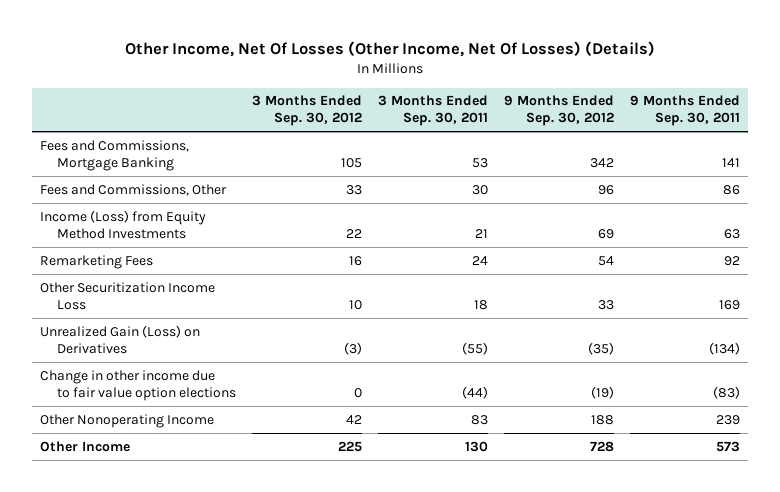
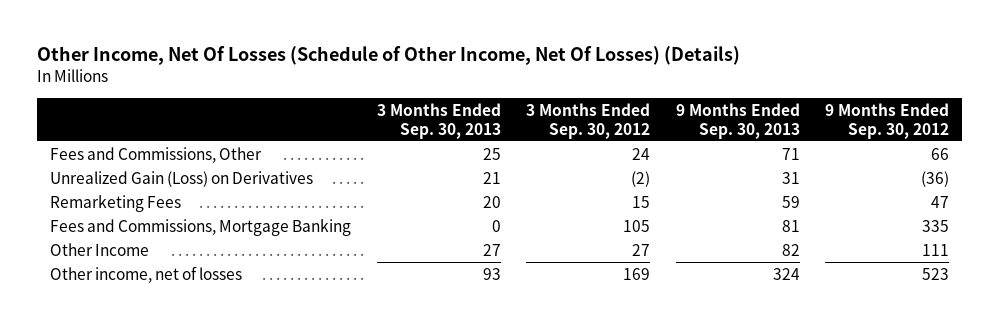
- Other Income, Net Of Losses (Other Income, Net Of Losses) (Details)
+ Other Income, Net Of Losses (Schedule of Other Income, Net Of Losses) (Details)
- | 3 Months Ended Sep. 30, 2012 | 3 Months Ended Sep. 30, 2011 | 9 Months Ended Sep. 30, 2012 | 9 Months Ended Sep. 30, 2011
+ | 3 Months Ended Sep. 30, 2013 | 3 Months Ended Sep. 30, 2012 | 9 Months Ended Sep. 30, 2013 | 9 Months Ended Sep. 30, 2012
- Fees and Commissions, Mortgage Banking | 105 | 53 | 342 | 141
- Fees and Commissions, Other | 33 | 30 | 96 | 86
- Income (Loss) from Equity Method Investments | 22 | 21 | 69 | 63
- Remarketing Fees | 16 | 24 | 54 | 92
- Other Securitization Income Loss | 10 | 18 | 33 | 169
- Unrealized Gain (Loss) on Derivatives | (3) | (55) | (35) | (134)
- Change in other income due to fair value option elections | 0 | (44) | (19) | (83)
- Other Nonoperating Income | 42 | 83 | 188 | 239
- Other Income | 225 | 130 | 728 | 573
+ Fees and Commissions, Other | 25 | 24 | 71 | 66
+ Unrealized Gain (Loss) on Derivatives | 21 | (2) | 31 | (36)
+ Remarketing Fees | 20 | 15 | 59 | 47
+ Fees and Commissions, Mortgage Banking | 0 | 105 | 81 | 335
+ Other Income | 27 | 27 | 82 | 111
+ Other income, net of losses | 93 | 169 | 324 | 523

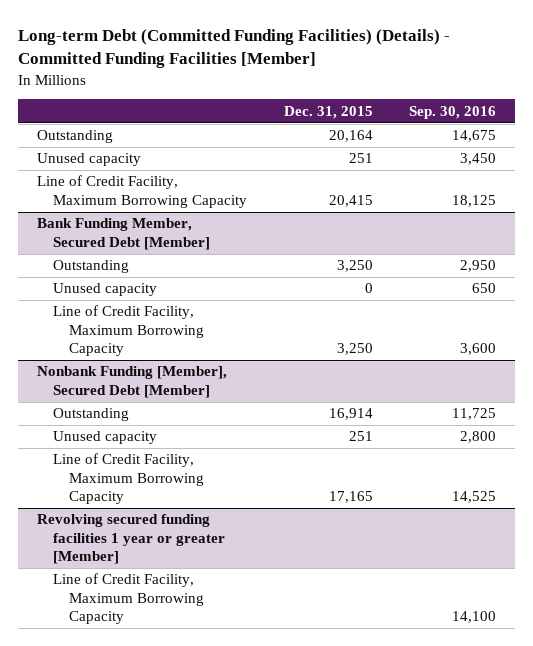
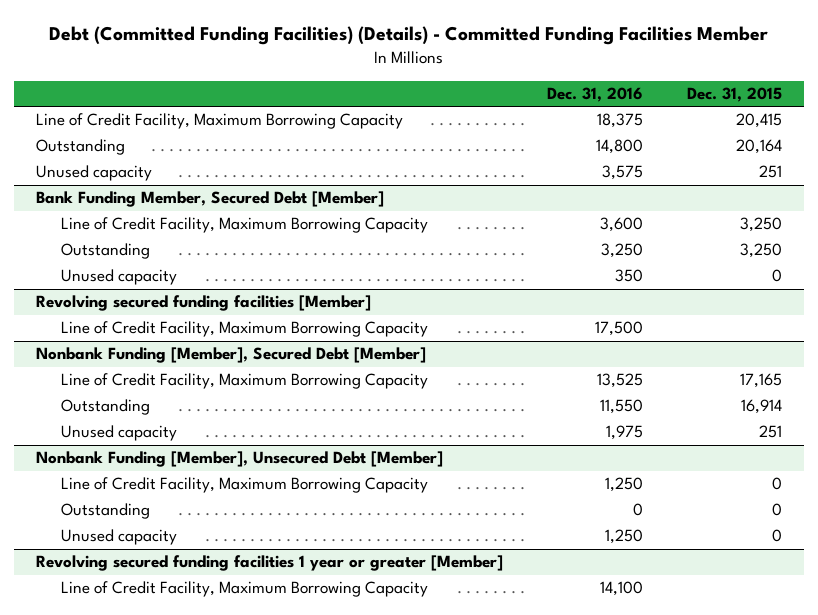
- Long-term Debt (Committed Funding Facilities) (Details) - Committed Funding Facilities [Member]
+ Debt (Committed Funding Facilities) (Details) - Committed Funding Facilities Member
- | Dec. 31, 2015 | Sep. 30, 2016
+ | Dec. 31, 2016 | Dec. 31, 2015
moved up: Line of Credit Facility, Maximum Borrowing Capacity | 18,375 | 20,415
@ Bank Funding Member, Secured Debt [Member]
moved up: Line of Credit Facility, Maximum Borrowing Capacity | 3,600 | 3,250
+ Revolving secured funding facilities [Member]
+ Line of Credit Facility, Maximum Borrowing Capacity | 17,500 |
@ Nonbank Funding [Member], Secured Debt [Member]
moved up: Line of Credit Facility, Maximum Borrowing Capacity | 13,525 | 17,165
+ Nonbank Funding [Member], Unsecured Debt [Member]
+ Line of Credit Facility, Maximum Borrowing Capacity | 1,250 | 0
+ Outstanding | 0 | 0
+ Unused capacity | 1,250 | 0

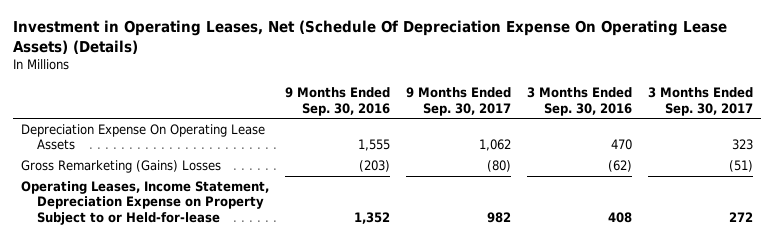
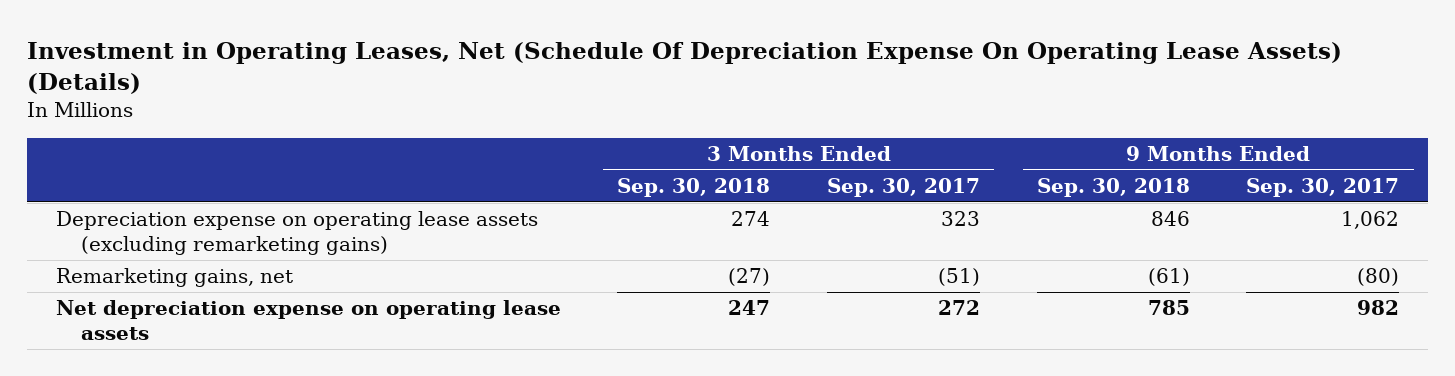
- | 9 Months Ended Sep. 30, 2016 | 9 Months Ended Sep. 30, 2017 | 3 Months Ended Sep. 30, 2016 | 3 Months Ended Sep. 30, 2017
+ | 3 Months Ended Sep. 30, 2018 | 3 Months Ended Sep. 30, 2017 | 9 Months Ended Sep. 30, 2018 | 9 Months Ended Sep. 30, 2017
- Depreciation Expense On Operating Lease Assets | 1,555 | 1,062 | 470 | 323
- Gross Remarketing (Gains) Losses | (203) | (80) | (62) | (51)
- Operating Leases, Income Statement, Depreciation Expense on Property Subject to or Held-for-lease | 1,352 | 982 | 408 | 272
+ Depreciation expense on operating lease assets (excluding remarketing gains) | 274 | 323 | 846 | 1,062
+ Remarketing gains, net | (27) | (51) | (61) | (80)
+ Net depreciation expense on operating lease assets | 247 | 272 | 785 | 982

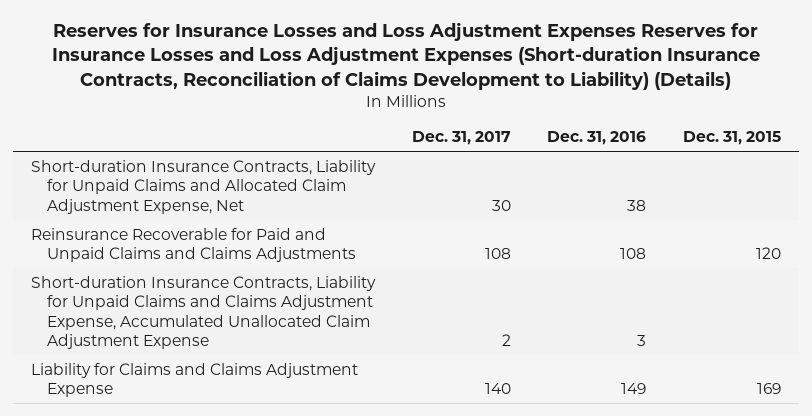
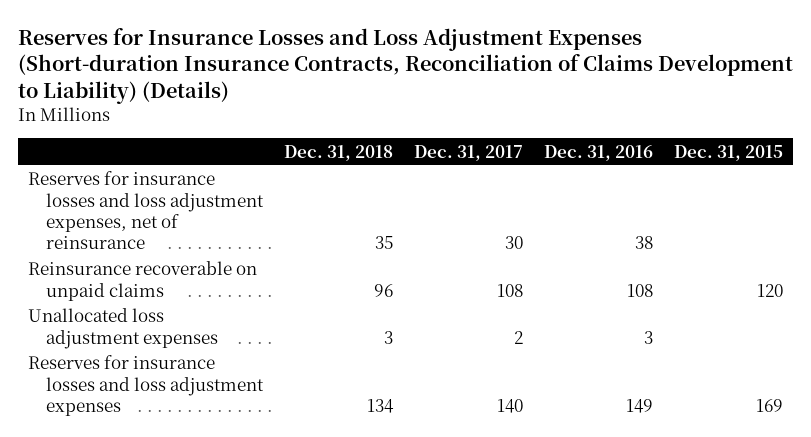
- Reserves for Insurance Losses and Loss Adjustment Expenses Reserves for Insurance Losses and Loss Adjustment Expenses (Short-duration Insurance Contracts, Reconciliation of Claims Development to Liability) (Details)
+ Reserves for Insurance Losses and Loss Adjustment Expenses (Short-duration Insurance Contracts, Reconciliation of Claims Development to Liability) (Details)
- | Dec. 31, 2017 | Dec. 31, 2016 | Dec. 31, 2015
+ | Dec. 31, 2018 | Dec. 31, 2017 | Dec. 31, 2016 | Dec. 31, 2015
- Short-duration Insurance Contracts, Liability for Unpaid Claims and Allocated Claim Adjustment Expense, Net | 30 | 38 |
- Reinsurance Recoverable for Paid and Unpaid Claims and Claims Adjustments | 108 | 108 | 120
- Short-duration Insurance Contracts, Liability for Unpaid Claims and Claims Adjustment Expense, Accumulated Unallocated Claim Adjustment Expense | 2 | 3 |
- Liability for Claims and Claims Adjustment Expense | 140 | 149 | 169
+ Reserves for insurance losses and loss adjustment expenses, net of reinsurance | 35 | 30 | 38 |
+ Reinsurance recoverable on unpaid claims | 96 | 108 | 108 | 120
+ Unallocated loss adjustment expenses | 3 | 2 | 3 |
+ Reserves for insurance losses and loss adjustment expenses | 134 | 140 | 149 | 169

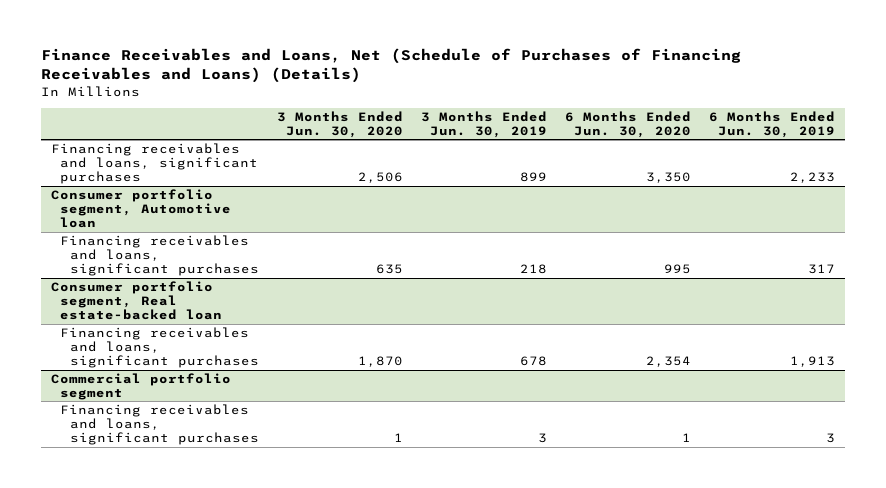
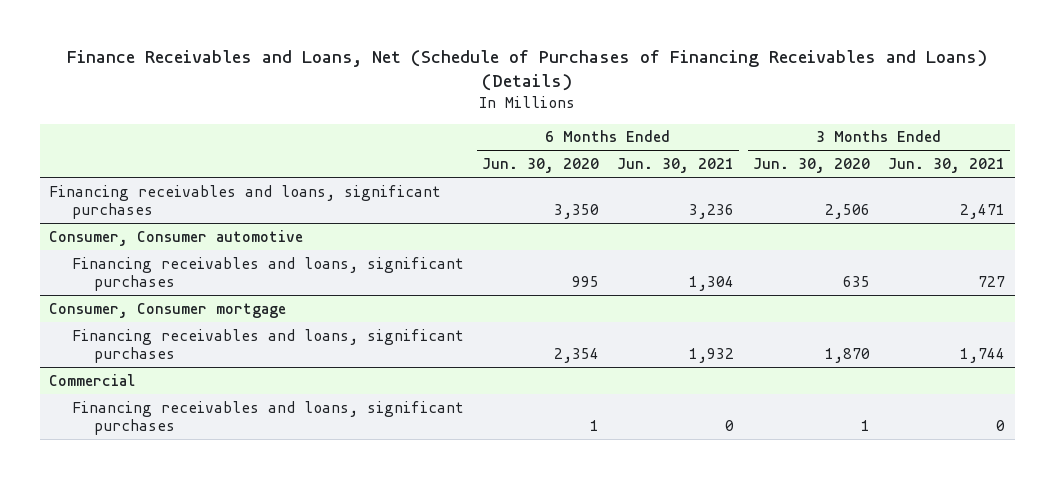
- | 3 Months Ended Jun. 30, 2020 | 3 Months Ended Jun. 30, 2019 | 6 Months Ended Jun. 30, 2020 | 6 Months Ended Jun. 30, 2019
+ | 6 Months Ended Jun. 30, 2020 | 6 Months Ended Jun. 30, 2021 | 3 Months Ended Jun. 30, 2020 | 3 Months Ended Jun. 30, 2021
- Consumer portfolio segment, Automotive loan
+ Consumer, Consumer automotive
- Consumer portfolio segment, Real estate-backed loan
+ Consumer, Consumer mortgage
- Commercial portfolio segment
+ Commercial

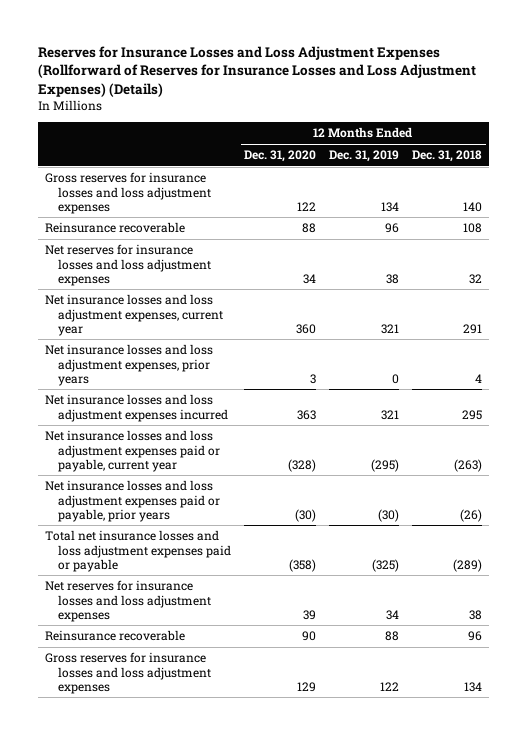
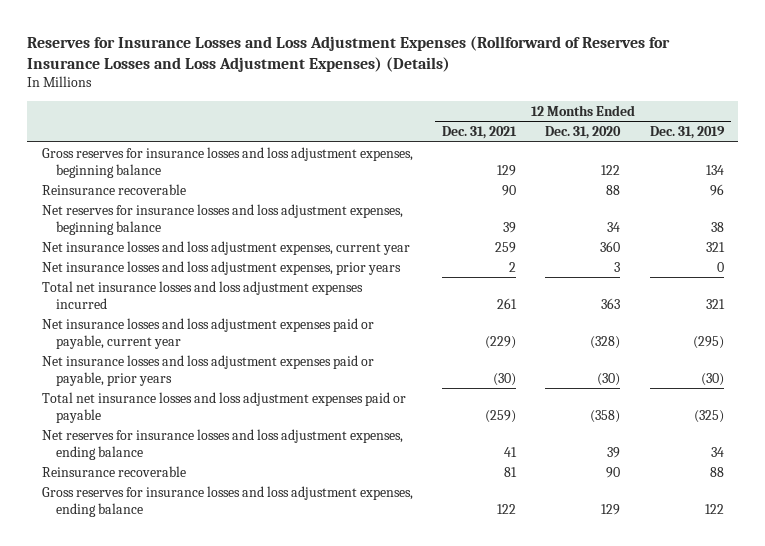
- | 12 Months Ended Dec. 31, 2020 | 12 Months Ended Dec. 31, 2019 | 12 Months Ended Dec. 31, 2018
+ | 12 Months Ended Dec. 31, 2021 | 12 Months Ended Dec. 31, 2020 | 12 Months Ended Dec. 31, 2019
- Gross reserves for insurance losses and loss adjustment expenses | 122 | 134 | 140
+ Gross reserves for insurance losses and loss adjustment expenses, beginning balance | 129 | 122 | 134
- Net reserves for insurance losses and loss adjustment expenses | 34 | 38 | 32
+ Net reserves for insurance losses and loss adjustment expenses, beginning balance | 39 | 34 | 38
- Net insurance losses and loss adjustment expenses incurred | 363 | 321 | 295
+ Total net insurance losses and loss adjustment expenses incurred | 261 | 363 | 321
- Net reserves for insurance losses and loss adjustment expenses | 39 | 34 | 38
+ Net reserves for insurance losses and loss adjustment expenses, ending balance | 41 | 39 | 34
- Gross reserves for insurance losses and loss adjustment expenses | 129 | 122 | 134
+ Gross reserves for insurance losses and loss adjustment expenses, ending balance | 122 | 129 | 122

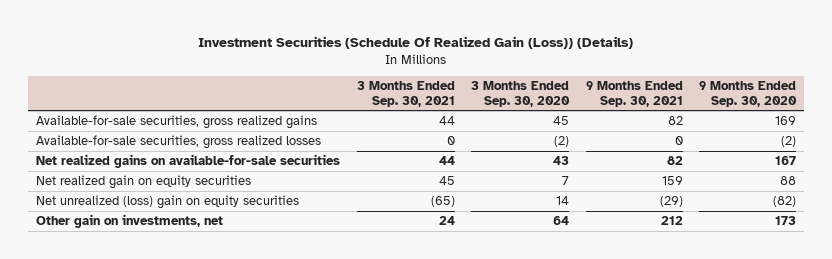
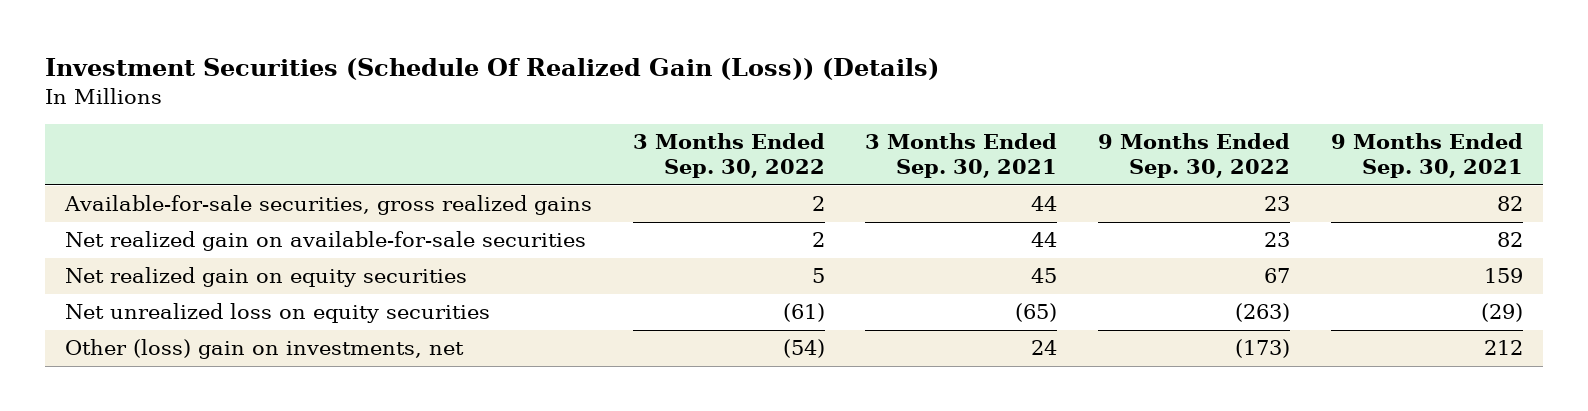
- | 3 Months Ended Sep. 30, 2021 | 3 Months Ended Sep. 30, 2020 | 9 Months Ended Sep. 30, 2021 | 9 Months Ended Sep. 30, 2020
+ | 3 Months Ended Sep. 30, 2022 | 3 Months Ended Sep. 30, 2021 | 9 Months Ended Sep. 30, 2022 | 9 Months Ended Sep. 30, 2021
- Available-for-sale securities, gross realized losses | 0 | (2) | 0 | (2)
- Net realized gains on available-for-sale securities | 44 | 43 | 82 | 167
+ Net realized gain on available-for-sale securities | 2 | 44 | 23 | 82
- Net unrealized (loss) gain on equity securities | (65) | 14 | (29) | (82)
- Other gain on investments, net | 24 | 64 | 212 | 173
+ Net unrealized loss on equity securities | (61) | (65) | (263) | (29)
+ Other (loss) gain on investments, net | (54) | 24 | (173) | 212

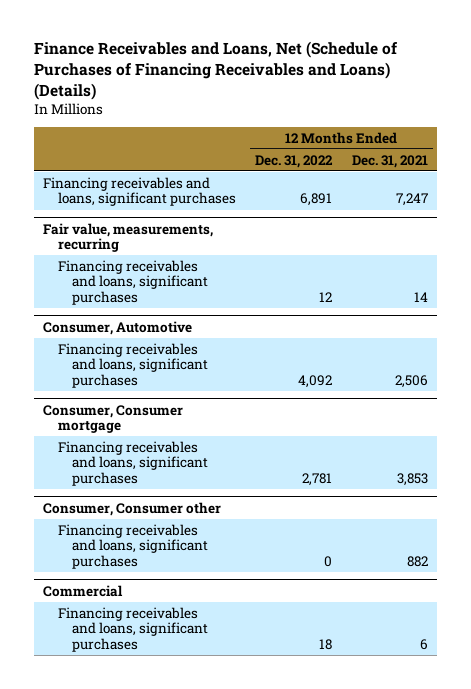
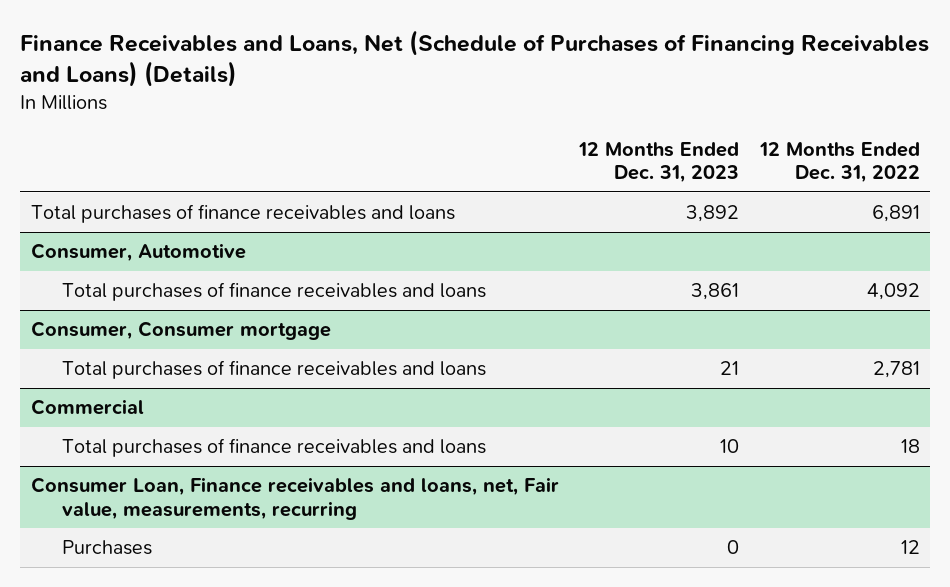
- | 12 Months Ended Dec. 31, 2022 | 12 Months Ended Dec. 31, 2021
+ | 12 Months Ended Dec. 31, 2023 | 12 Months Ended Dec. 31, 2022
- Financing receivables and loans, significant purchases | 6,891 | 7,247
- Fair value, measurements, recurring
- Financing receivables and loans, significant purchases | 12 | 14
+ Total purchases of finance receivables and loans | 3,892 | 6,891
@ Consumer, Automotive
- Financing receivables and loans, significant purchases | 4,092 | 2,506
+ Total purchases of finance receivables and loans | 3,861 | 4,092
@ Consumer, Consumer mortgage
- Financing receivables and loans, significant purchases | 2,781 | 3,853
- Consumer, Consumer other
- Financing receivables and loans, significant purchases | 0 | 882
@ Consumer, Consumer mortgage
+ Total purchases of finance receivables and loans | 21 | 2,781
@ Commercial
- Financing receivables and loans, significant purchases | 18 | 6
+ Total purchases of finance receivables and loans | 10 | 18
+ Consumer Loan, Finance receivables and loans, net, Fair value, measurements, recurring
+ Purchases | 0 | 12

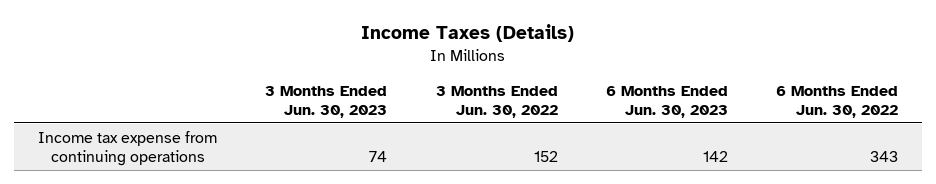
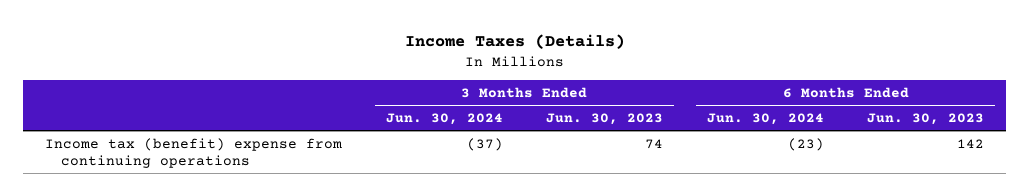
- | 3 Months Ended Jun. 30, 2023 | 3 Months Ended Jun. 30, 2022 | 6 Months Ended Jun. 30, 2023 | 6 Months Ended Jun. 30, 2022
+ | 3 Months Ended Jun. 30, 2024 | 3 Months Ended Jun. 30, 2023 | 6 Months Ended Jun. 30, 2024 | 6 Months Ended Jun. 30, 2023
- Income tax expense from continuing operations | 74 | 152 | 142 | 343
+ Income tax (benefit) expense from continuing operations | (37) | 74 | (23) | 142

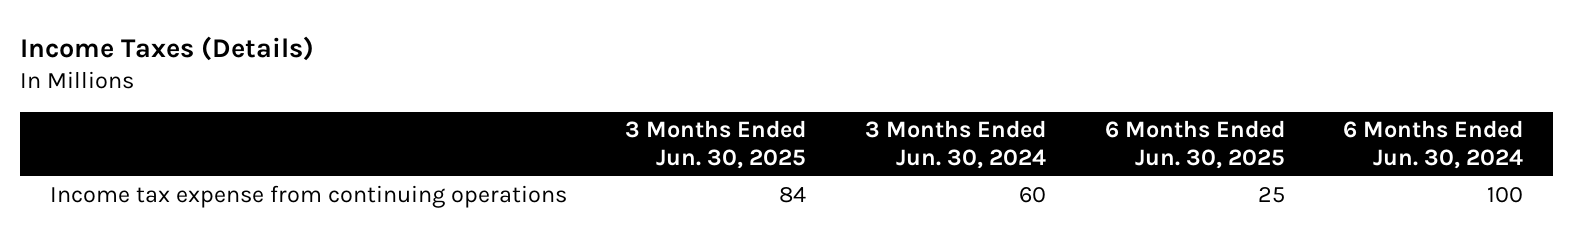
- | 3 Months Ended Jun. 30, 2024 | 3 Months Ended Jun. 30, 2023 | 6 Months Ended Jun. 30, 2024 | 6 Months Ended Jun. 30, 2023
+ | 3 Months Ended Jun. 30, 2025 | 3 Months Ended Jun. 30, 2024 | 6 Months Ended Jun. 30, 2025 | 6 Months Ended Jun. 30, 2024
- Income tax (benefit) expense from continuing operations | (37) | 74 | (23) | 142
+ Income tax expense from continuing operations | 84 | 60 | 25 | 100

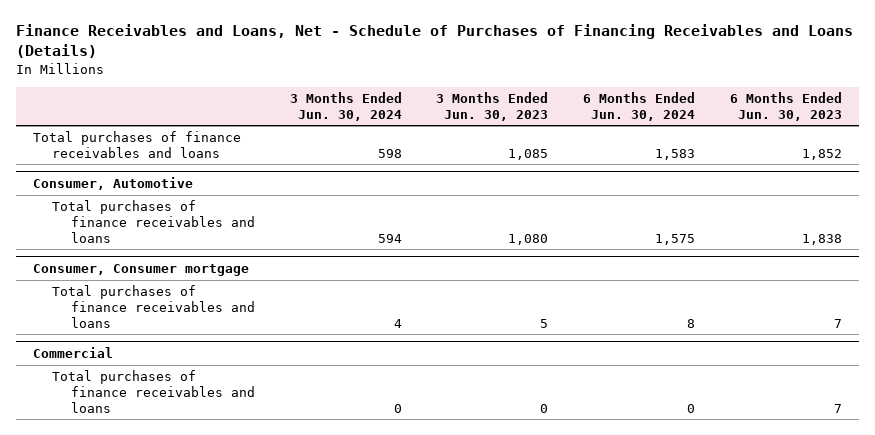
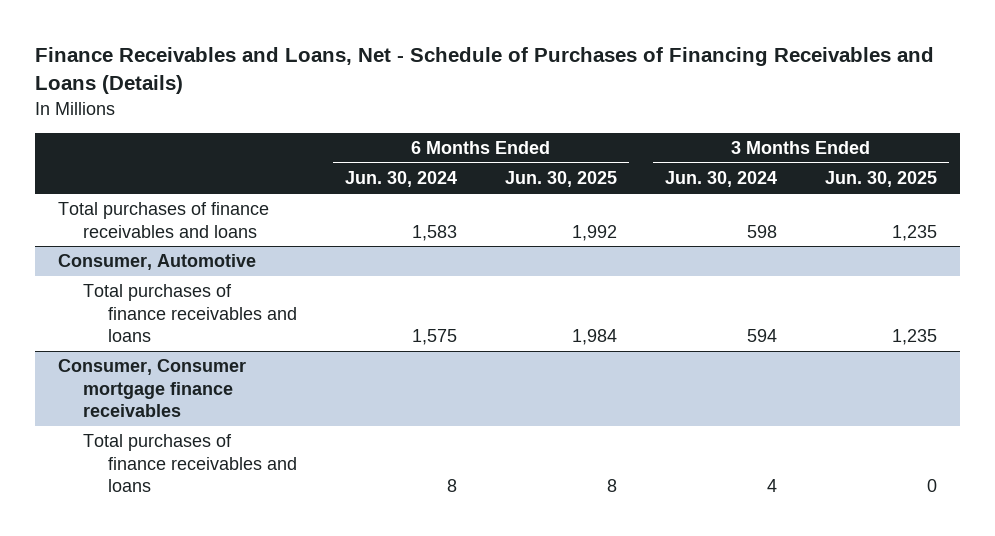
- | 3 Months Ended Jun. 30, 2024 | 3 Months Ended Jun. 30, 2023 | 6 Months Ended Jun. 30, 2024 | 6 Months Ended Jun. 30, 2023
+ | 6 Months Ended Jun. 30, 2024 | 6 Months Ended Jun. 30, 2025 | 3 Months Ended Jun. 30, 2024 | 3 Months Ended Jun. 30, 2025
- Consumer, Consumer mortgage
+ Consumer, Consumer mortgage finance receivables
- Commercial
- Total purchases of finance receivables and loans | 0 | 0 | 0 | 7

